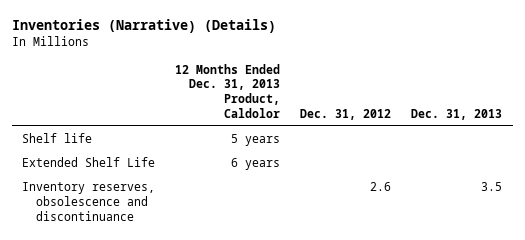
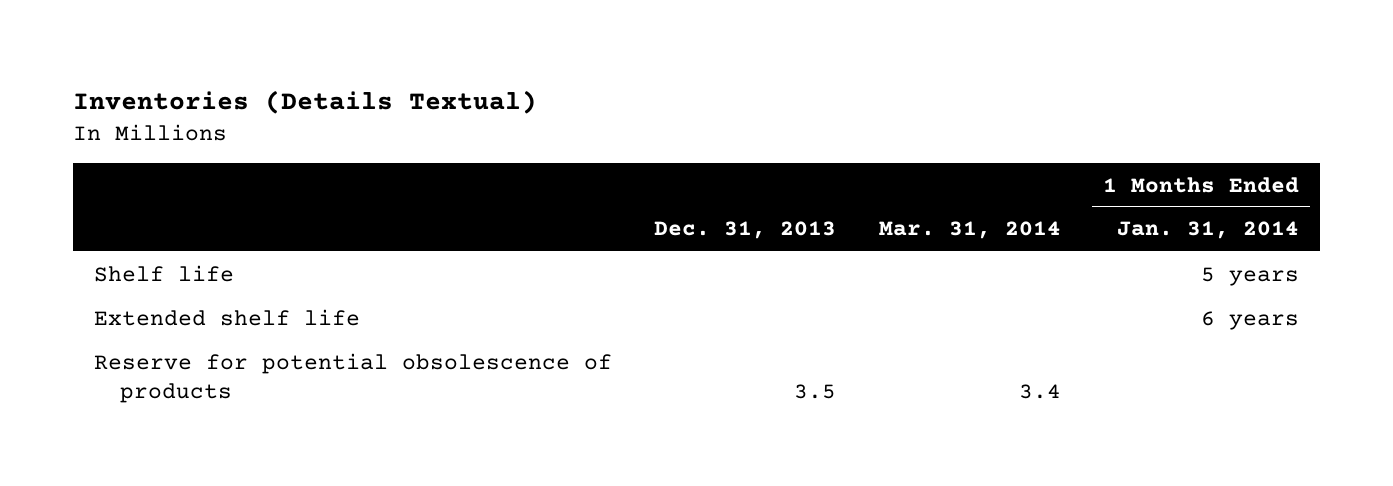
- Inventories (Narrative) (Details)
+ Inventories (Details Textual)
- | 12 Months Ended Dec. 31, 2013 Product, Caldolor | Dec. 31, 2012 | Dec. 31, 2013
+ | Dec. 31, 2013 | Mar. 31, 2014 | 1 Months Ended Jan. 31, 2014
- Extended Shelf Life | 6 years | |
- Inventory reserves, obsolescence and discontinuance | | 2.6 | 3.5
+ Extended shelf life | | | 6 years
+ Reserve for potential obsolescence of products | 3.5 | 3.4 |

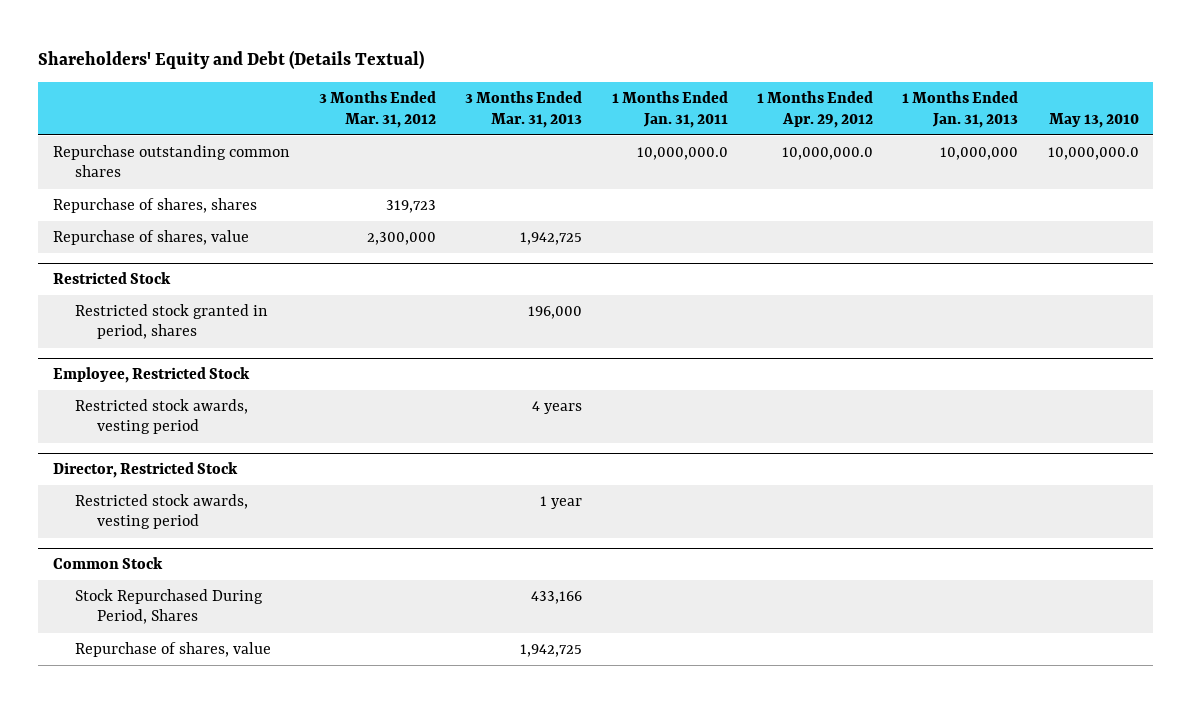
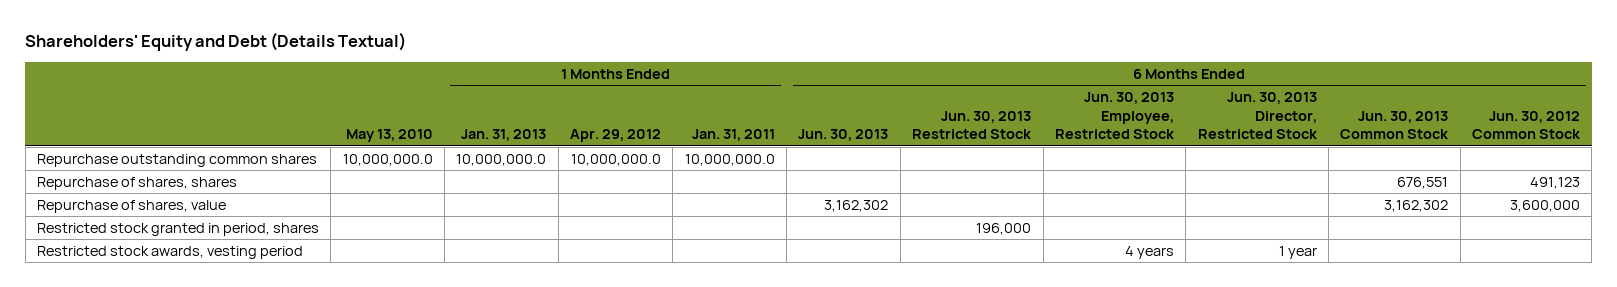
- | 3 Months Ended Mar. 31, 2012 | 3 Months Ended Mar. 31, 2013 | 1 Months Ended Jan. 31, 2011 | 1 Months Ended Apr. 29, 2012 | 1 Months Ended Jan. 31, 2013 | May 13, 2010
+ | May 13, 2010 | 1 Months Ended Jan. 31, 2013 | 1 Months Ended Apr. 29, 2012 | 1 Months Ended Jan. 31, 2011 | 6 Months Ended Jun. 30, 2013 | 6 Months Ended Jun. 30, 2013 Restricted Stock | 6 Months Ended Jun. 30, 2013 Employee, Restricted Stock | 6 Months Ended Jun. 30, 2013 Director, Restricted Stock | 6 Months Ended Jun. 30, 2013 Common Stock | 6 Months Ended Jun. 30, 2012 Common Stock
- Repurchase outstanding common shares | | | 10,000,000.0 | 10,000,000.0 | 10,000,000 | 10,000,000.0
+ Repurchase outstanding common shares | 10,000,000.0 | 10,000,000.0 | 10,000,000.0 | 10,000,000.0 | | | | | |
- Restricted Stock
- Restricted stock granted in period, shares | | 196,000 | | | |
- Employee, Restricted Stock
- Restricted stock awards, vesting period | | 4 years | | | |
- Director, Restricted Stock
- Restricted stock awards, vesting period | | 1 year | | | |
- Common Stock
- Stock Repurchased During Period, Shares | | 433,166 | | | |
- Repurchase of shares, value | | 1,942,725 | | | |
+ Restricted stock granted in period, shares | | | | | | 196,000 | | | |
+ Restricted stock awards, vesting period | | | | | | | 4 years | 1 year | |

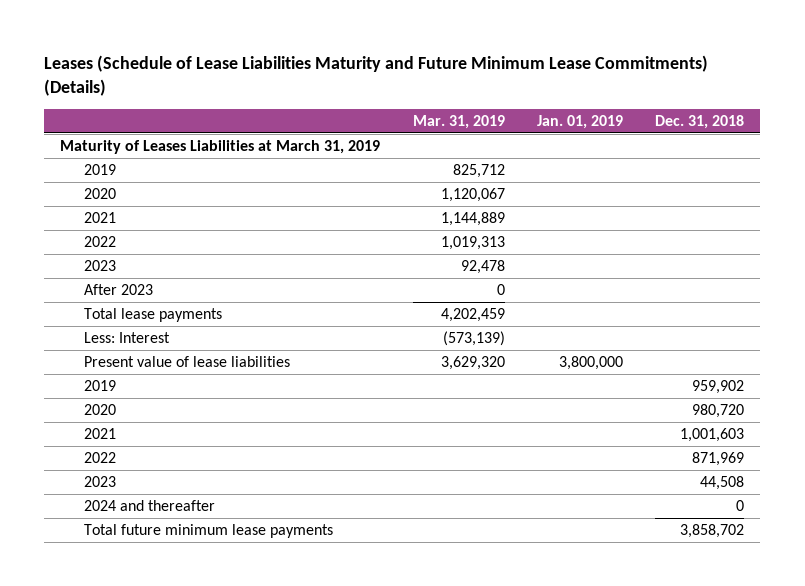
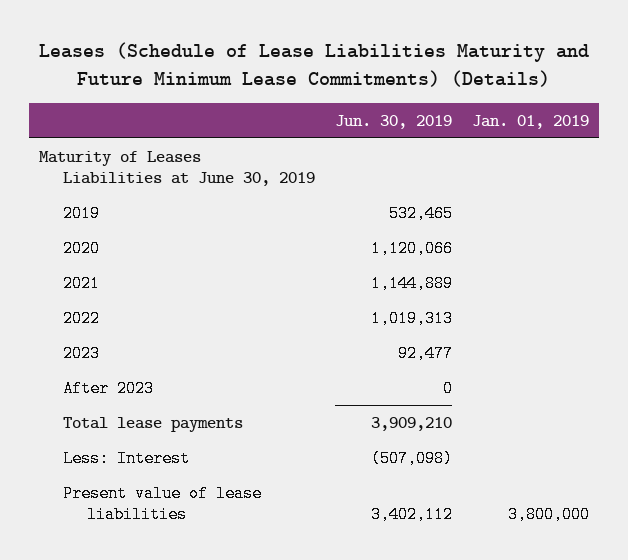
- | Mar. 31, 2019 | Jan. 01, 2019 | Dec. 31, 2018
+ | Jun. 30, 2019 | Jan. 01, 2019
- Maturity of Leases Liabilities at March 31, 2019
+ Maturity of Leases Liabilities at June 30, 2019
- 2019 | | | 959,902
- 2020 | | | 980,720
- 2021 | | | 1,001,603
- 2022 | | | 871,969
- 2023 | | | 44,508
- 2024 and thereafter | | | 0
- Total future minimum lease payments | | | 3,858,702

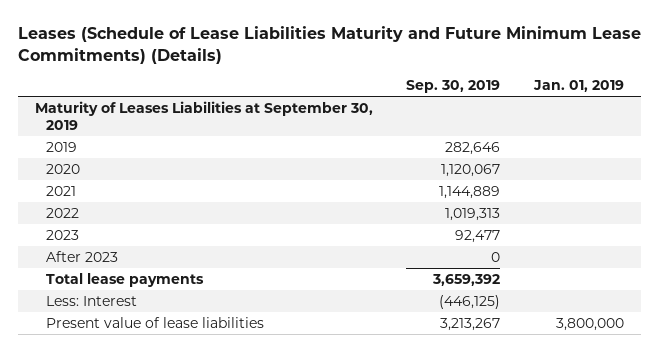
- | Jun. 30, 2019 | Jan. 01, 2019
+ | Sep. 30, 2019 | Jan. 01, 2019
- Maturity of Leases Liabilities at June 30, 2019
+ Maturity of Leases Liabilities at September 30, 2019

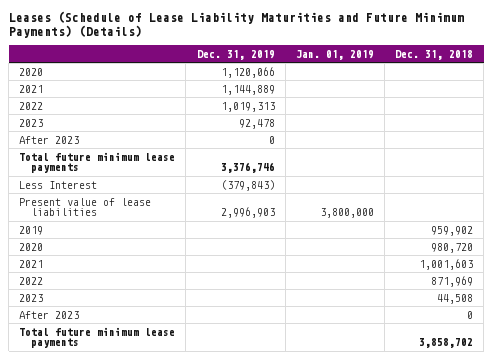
- Leases (Schedule of Lease Liabilities Maturity and Future Minimum Lease Commitments) (Details)
+ Leases (Schedule of Lease Liability Maturities and Future Minimum Payments) (Details)
- | Sep. 30, 2019 | Jan. 01, 2019
+ | Dec. 31, 2019 | Jan. 01, 2019 | Dec. 31, 2018
- Maturity of Leases Liabilities at September 30, 2019
- Total lease payments | 3,659,392 |
- Less: Interest | (446,125) |
+ Total future minimum lease payments | 3,376,746 | |
+ Less Interest | (379,843) | |
moved down: 2019 | | | 959,902
+ 2020 | | | 980,720
+ 2021 | | | 1,001,603
+ 2022 | | | 871,969
+ 2023 | | | 44,508
+ After 2023 | | | 0
+ Total future minimum lease payments | | | 3,858,702

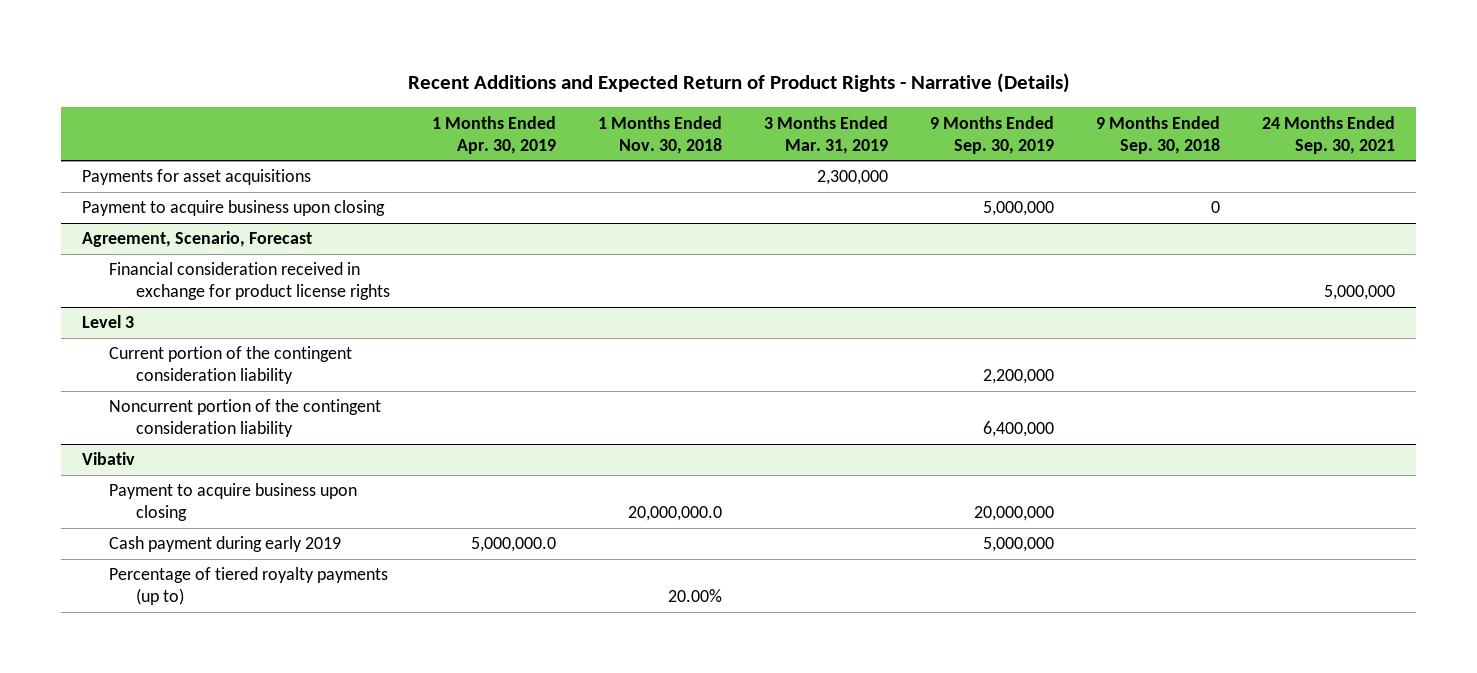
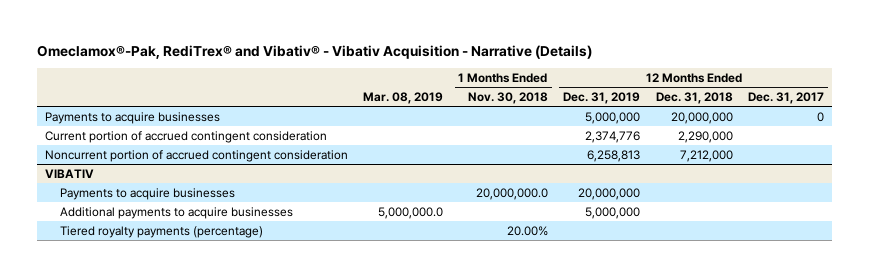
- Recent Additions and Expected Return of Product Rights - Narrative (Details)
+ Omeclamox®-Pak, RediTrex® and Vibativ® - Vibativ Acquisition - Narrative (Details)
- | 1 Months Ended Apr. 30, 2019 | 1 Months Ended Nov. 30, 2018 | 3 Months Ended Mar. 31, 2019 | 9 Months Ended Sep. 30, 2019 | 9 Months Ended Sep. 30, 2018 | 24 Months Ended Sep. 30, 2021
+ | Mar. 08, 2019 | 1 Months Ended Nov. 30, 2018 | 12 Months Ended Dec. 31, 2019 | 12 Months Ended Dec. 31, 2018 | 12 Months Ended Dec. 31, 2017
- Payments for asset acquisitions | | | 2,300,000 | | |
- Payment to acquire business upon closing | | | | 5,000,000 | 0 |
- Agreement, Scenario, Forecast
- Financial consideration received in exchange for product license rights | | | | | | 5,000,000
- Level 3
- Current portion of the contingent consideration liability | | | | 2,200,000 | |
- Noncurrent portion of the contingent consideration liability | | | | 6,400,000 | |
- Vibativ
- Payment to acquire business upon closing | | 20,000,000.0 | | 20,000,000 | |
- Cash payment during early 2019 | 5,000,000.0 | | | 5,000,000 | |
- Percentage of tiered royalty payments (up to) | | 20.00% | | | |
+ Payments to acquire businesses | | | 5,000,000 | 20,000,000 | 0
+ Current portion of accrued contingent consideration | | | 2,374,776 | 2,290,000 |
+ Noncurrent portion of accrued contingent consideration | | | 6,258,813 | 7,212,000 |
+ VIBATIV
+ Payments to acquire businesses | | 20,000,000.0 | 20,000,000 | |
+ Additional payments to acquire businesses | 5,000,000.0 | | 5,000,000 | |
+ Tiered royalty payments (percentage) | | 20.00% | | |

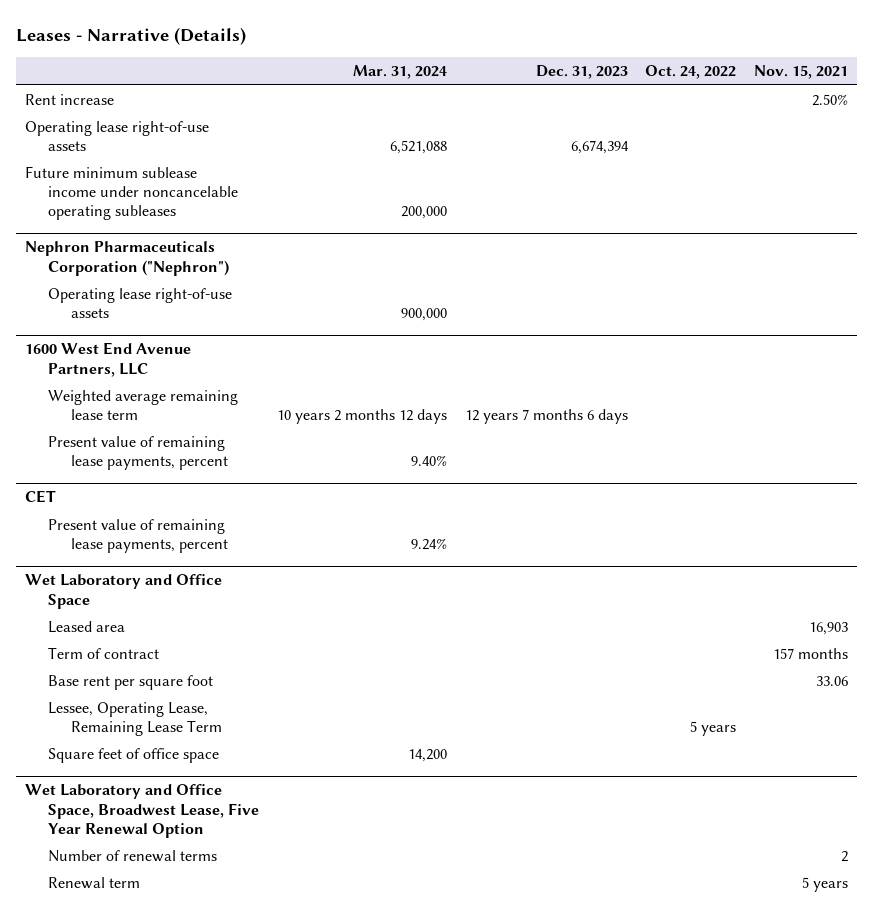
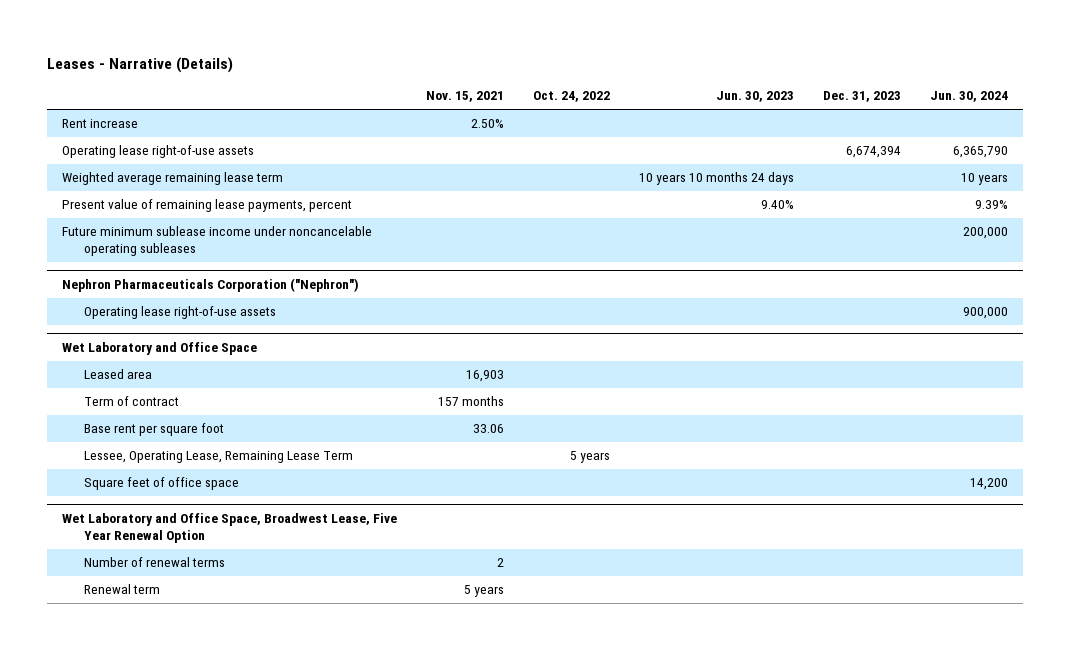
- | Mar. 31, 2024 | Dec. 31, 2023 | Oct. 24, 2022 | Nov. 15, 2021
+ | Nov. 15, 2021 | Oct. 24, 2022 | Jun. 30, 2023 | Dec. 31, 2023 | Jun. 30, 2024
+ Weighted average remaining lease term | | | 10 years 10 months 24 days | | 10 years
+ Present value of remaining lease payments, percent | | | 9.40% | | 9.39%
- 1600 West End Avenue Partners, LLC
- Weighted average remaining lease term | 10 years 2 months 12 days | 12 years 7 months 6 days | |
- Present value of remaining lease payments, percent | 9.40% | | |
- CET
- Present value of remaining lease payments, percent | 9.24% | | |

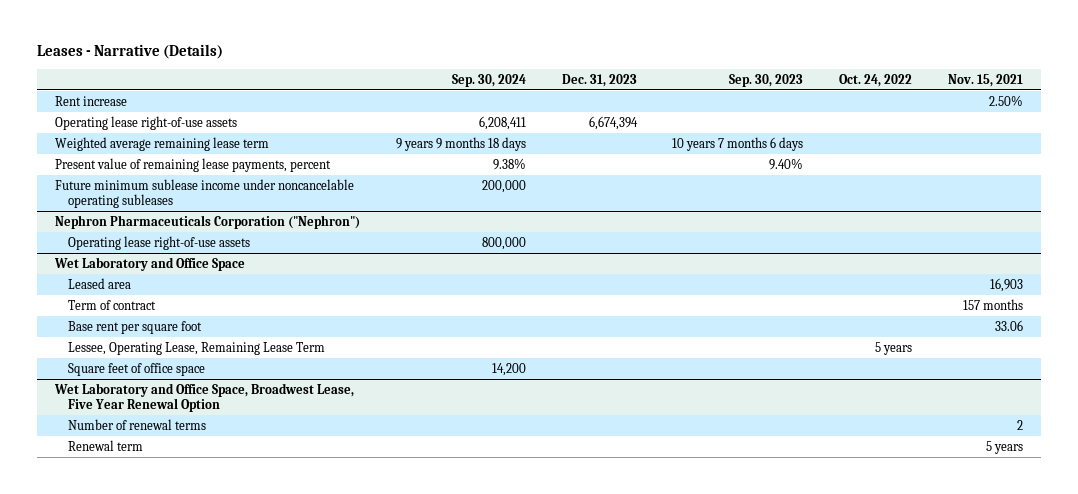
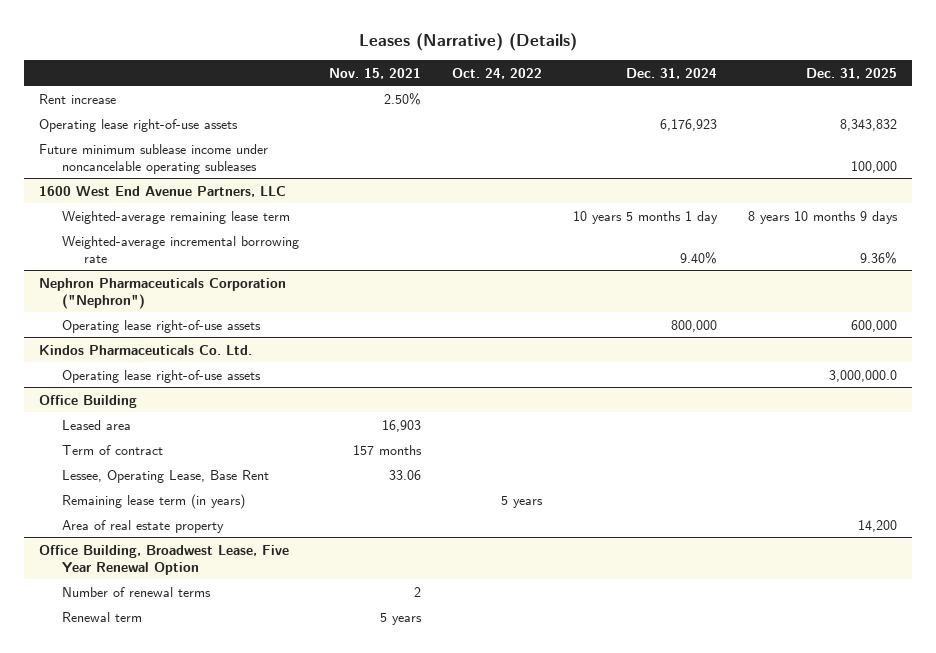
- Leases - Narrative (Details)
+ Leases (Narrative) (Details)
- | Sep. 30, 2024 | Dec. 31, 2023 | Sep. 30, 2023 | Oct. 24, 2022 | Nov. 15, 2021
+ | Nov. 15, 2021 | Oct. 24, 2022 | Dec. 31, 2024 | Dec. 31, 2025
- Weighted average remaining lease term | 9 years 9 months 18 days | | 10 years 7 months 6 days | |
- Present value of remaining lease payments, percent | 9.38% | | 9.40% | |
+ 1600 West End Avenue Partners, LLC
+ Weighted-average remaining lease term | | | 10 years 5 months 1 day | 8 years 10 months 9 days
+ Weighted-average incremental borrowing rate | | | 9.40% | 9.36%
- Wet Laboratory and Office Space
+ Kindos Pharmaceuticals Co. Ltd.
+ Operating lease right-of-use assets | | | | 3,000,000.0
+ Office Building
- Base rent per square foot | | | | | 33.06
- Lessee, Operating Lease, Remaining Lease Term | | | | 5 years |
- Square feet of office space | 14,200 | | | |
- Wet Laboratory and Office Space, Broadwest Lease, Five Year Renewal Option
+ Lessee, Operating Lease, Base Rent | 33.06 | | |
+ Remaining lease term (in years) | | 5 years | |
+ Area of real estate property | | | | 14,200
+ Office Building, Broadwest Lease, Five Year Renewal Option

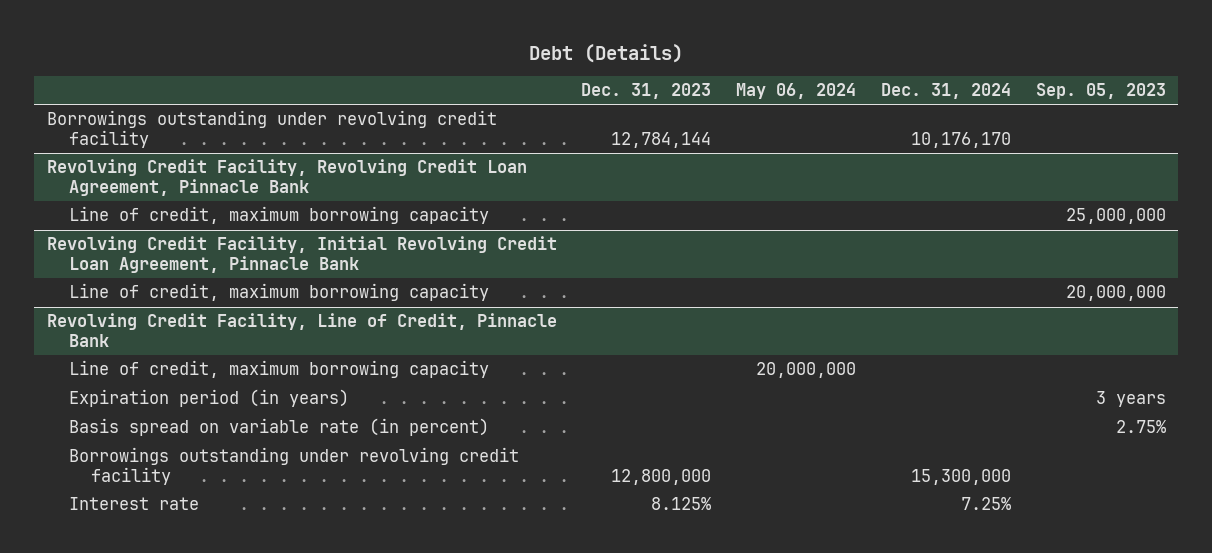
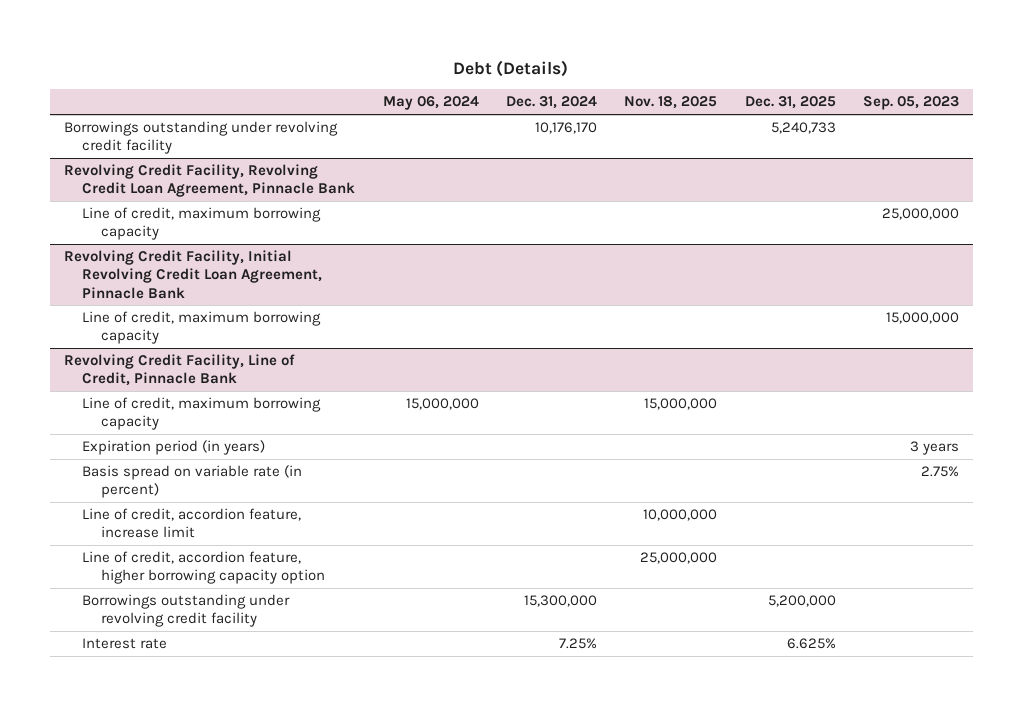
- | Dec. 31, 2023 | May 06, 2024 | Dec. 31, 2024 | Sep. 05, 2023
+ | May 06, 2024 | Dec. 31, 2024 | Nov. 18, 2025 | Dec. 31, 2025 | Sep. 05, 2023
@ Revolving Credit Facility, Initial Revolving Credit Loan Agreement, Pinnacle Bank
- Line of credit, maximum borrowing capacity | | | | 20,000,000
+ Line of credit, maximum borrowing capacity | | | | | 15,000,000
@ Revolving Credit Facility, Line of Credit, Pinnacle Bank
- Line of credit, maximum borrowing capacity | | 20,000,000 | |
+ Line of credit, maximum borrowing capacity | 15,000,000 | | 15,000,000 | |
+ Line of credit, accordion feature, increase limit | | | 10,000,000 | |
+ Line of credit, accordion feature, higher borrowing capacity option | | | 25,000,000 | |

